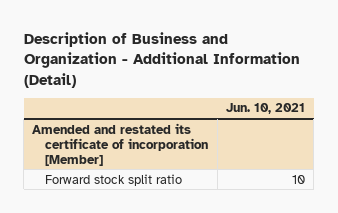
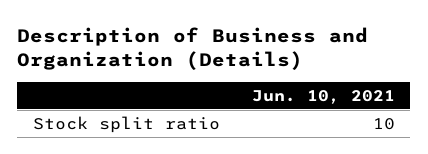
- Description of Business and Organization - Additional Information (Detail)
+ Description of Business and Organization (Details)
- Amended and restated its certificate of incorporation [Member]
- Forward stock split ratio | 10
+ Stock split ratio | 10

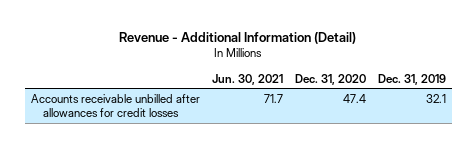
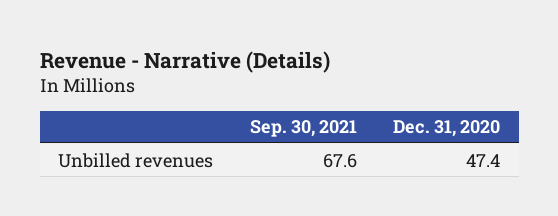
- Revenue - Additional Information (Detail)
+ Revenue - Narrative (Details)
- | Jun. 30, 2021 | Dec. 31, 2020 | Dec. 31, 2019
+ | Sep. 30, 2021 | Dec. 31, 2020
- Accounts receivable unbilled after allowances for credit losses | 71.7 | 47.4 | 32.1
+ Unbilled revenues | 67.6 | 47.4

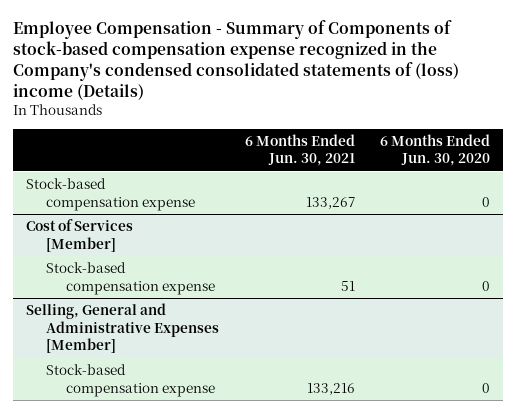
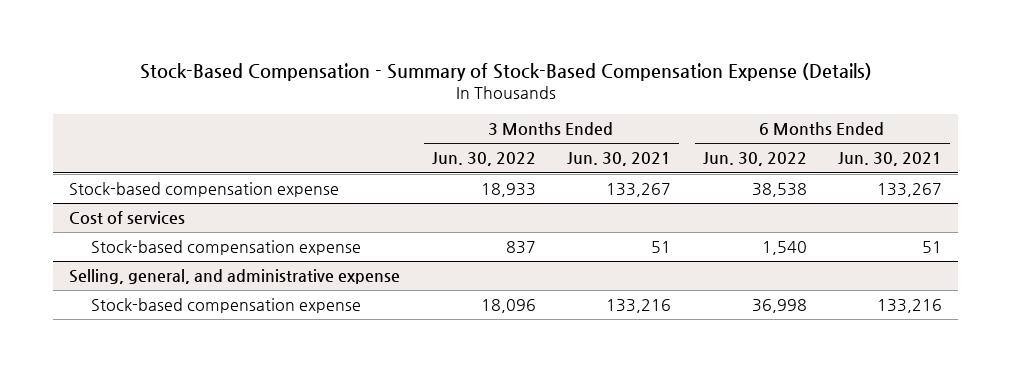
- Employee Compensation - Summary of Components of stock-based compensation expense recognized in the Company's condensed consolidated statements of (loss) income (Details)
+ Stock-Based Compensation - Summary of Stock-Based Compensation Expense (Details)
- | 6 Months Ended Jun. 30, 2021 | 6 Months Ended Jun. 30, 2020
+ | 3 Months Ended Jun. 30, 2022 | 3 Months Ended Jun. 30, 2021 | 6 Months Ended Jun. 30, 2022 | 6 Months Ended Jun. 30, 2021
- Cost of Services [Member]
+ Cost of services
- Selling, General and Administrative Expenses [Member]
+ Selling, general, and administrative expense

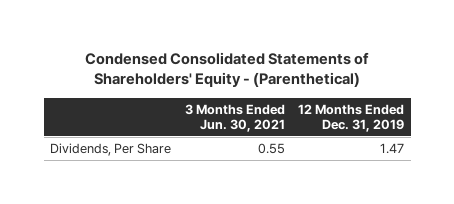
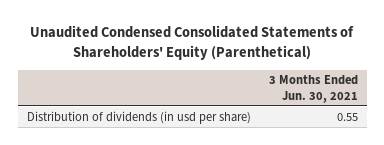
- Condensed Consolidated Statements of Shareholders' Equity - (Parenthetical)
+ Unaudited Condensed Consolidated Statements of Shareholders' Equity (Parenthetical)
- | 3 Months Ended Jun. 30, 2021 | 12 Months Ended Dec. 31, 2019
+ | 3 Months Ended Jun. 30, 2021
- Dividends, Per Share | 0.55 | 1.47
+ Distribution of dividends (in usd per share) | 0.55

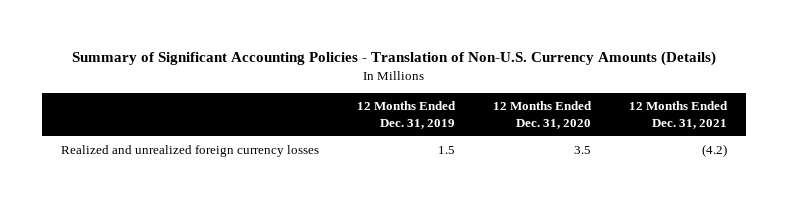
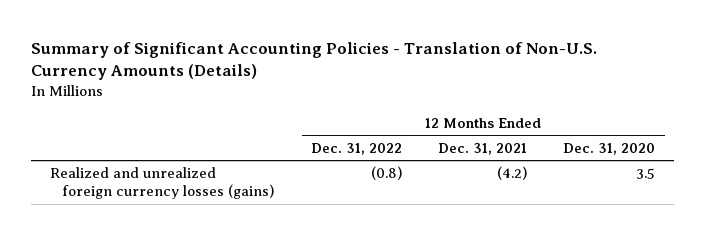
- | 12 Months Ended Dec. 31, 2019 | 12 Months Ended Dec. 31, 2020 | 12 Months Ended Dec. 31, 2021
+ | 12 Months Ended Dec. 31, 2022 | 12 Months Ended Dec. 31, 2021 | 12 Months Ended Dec. 31, 2020
- Realized and unrealized foreign currency losses | 1.5 | 3.5 | (4.2)
+ Realized and unrealized foreign currency losses (gains) | (0.8) | (4.2) | 3.5

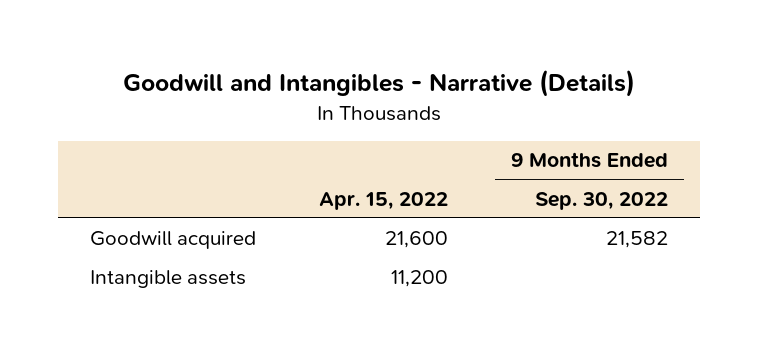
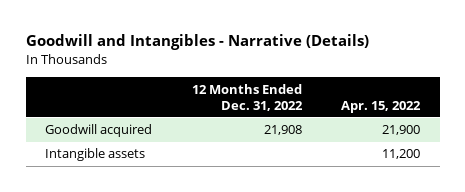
- | Apr. 15, 2022 | 9 Months Ended Sep. 30, 2022
+ | 12 Months Ended Dec. 31, 2022 | Apr. 15, 2022
- Goodwill acquired | 21,600 | 21,582
+ Goodwill acquired | 21,908 | 21,900

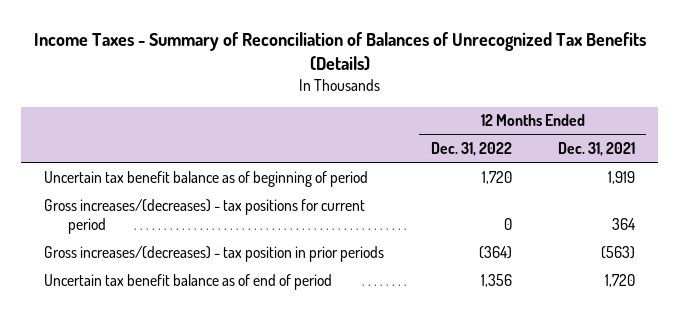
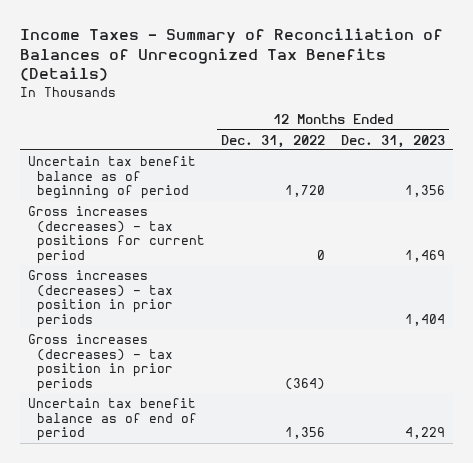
- | 12 Months Ended Dec. 31, 2022 | 12 Months Ended Dec. 31, 2021
+ | 12 Months Ended Dec. 31, 2022 | 12 Months Ended Dec. 31, 2023
- Gross increases/(decreases) - tax positions for current period | 0 | 364
- Gross increases/(decreases) - tax position in prior periods | (364) | (563)
+ Gross increases (decreases) - tax positions for current period | 0 | 1,469
+ Gross increases (decreases) - tax position in prior periods | | 1,404
+ Gross increases (decreases) - tax position in prior periods | (364) |

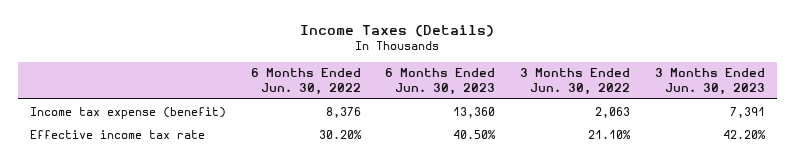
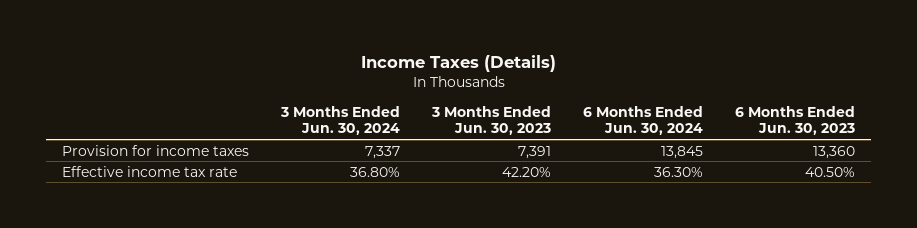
- | 6 Months Ended Jun. 30, 2022 | 6 Months Ended Jun. 30, 2023 | 3 Months Ended Jun. 30, 2022 | 3 Months Ended Jun. 30, 2023
+ | 3 Months Ended Jun. 30, 2024 | 3 Months Ended Jun. 30, 2023 | 6 Months Ended Jun. 30, 2024 | 6 Months Ended Jun. 30, 2023
- Income tax expense (benefit) | 8,376 | 13,360 | 2,063 | 7,391
+ Provision for income taxes | 7,337 | 7,391 | 13,845 | 13,360

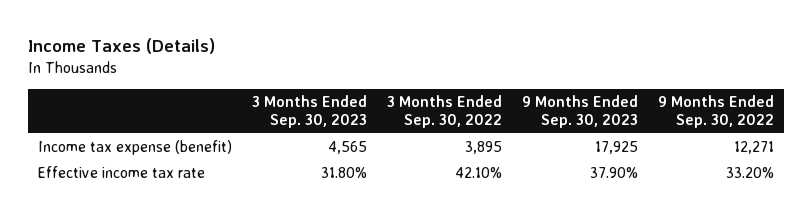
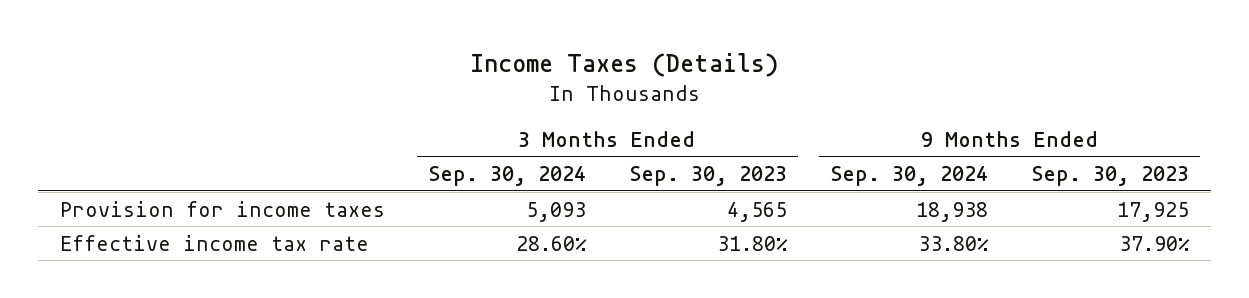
- | 3 Months Ended Sep. 30, 2023 | 3 Months Ended Sep. 30, 2022 | 9 Months Ended Sep. 30, 2023 | 9 Months Ended Sep. 30, 2022
+ | 3 Months Ended Sep. 30, 2024 | 3 Months Ended Sep. 30, 2023 | 9 Months Ended Sep. 30, 2024 | 9 Months Ended Sep. 30, 2023
- Income tax expense (benefit) | 4,565 | 3,895 | 17,925 | 12,271
+ Provision for income taxes | 5,093 | 4,565 | 18,938 | 17,925

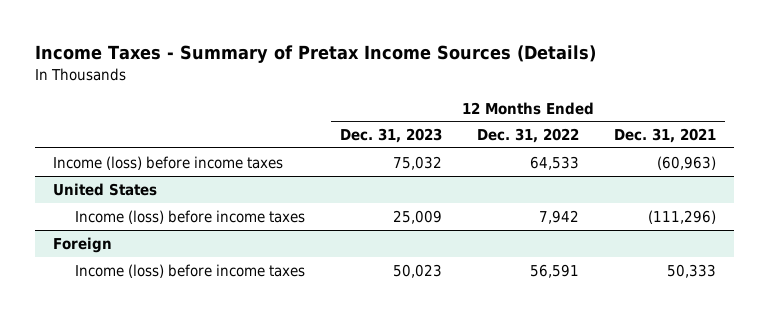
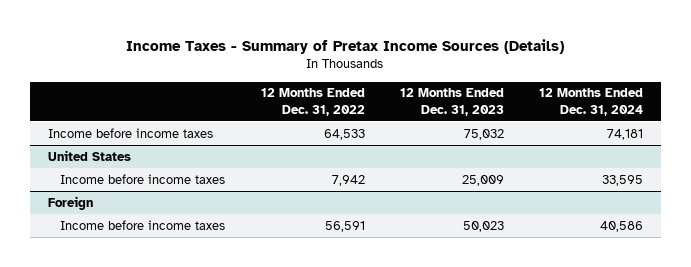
- | 12 Months Ended Dec. 31, 2023 | 12 Months Ended Dec. 31, 2022 | 12 Months Ended Dec. 31, 2021
+ | 12 Months Ended Dec. 31, 2022 | 12 Months Ended Dec. 31, 2023 | 12 Months Ended Dec. 31, 2024
- Income (loss) before income taxes | 75,032 | 64,533 | (60,963)
+ Income before income taxes | 64,533 | 75,032 | 74,181
@ United States
- Income (loss) before income taxes | 25,009 | 7,942 | (111,296)
+ Income before income taxes | 7,942 | 25,009 | 33,595
@ Foreign
- Income (loss) before income taxes | 50,023 | 56,591 | 50,333
+ Income before income taxes | 56,591 | 50,023 | 40,586

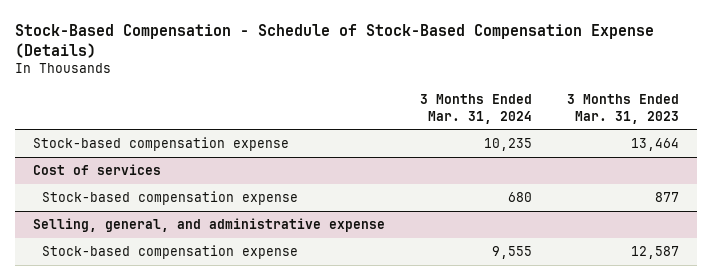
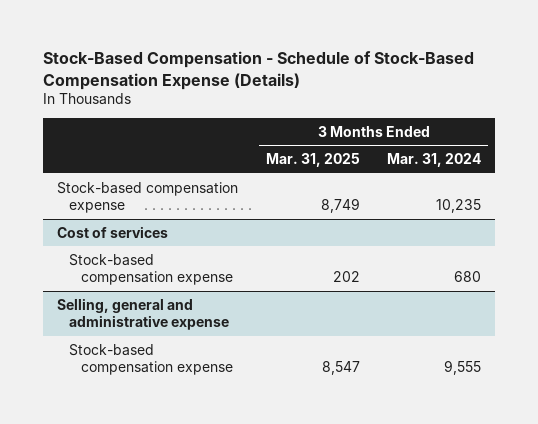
- | 3 Months Ended Mar. 31, 2024 | 3 Months Ended Mar. 31, 2023
+ | 3 Months Ended Mar. 31, 2025 | 3 Months Ended Mar. 31, 2024
- Selling, general, and administrative expense
+ Selling, general and administrative expense

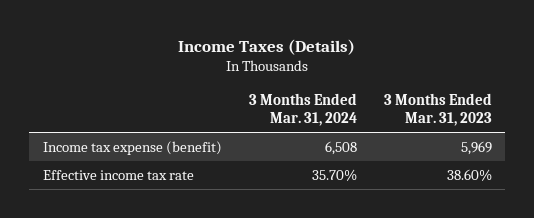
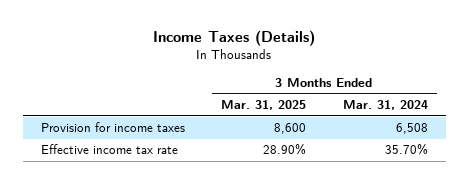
- | 3 Months Ended Mar. 31, 2024 | 3 Months Ended Mar. 31, 2023
+ | 3 Months Ended Mar. 31, 2025 | 3 Months Ended Mar. 31, 2024
- Income tax expense (benefit) | 6,508 | 5,969
+ Provision for income taxes | 8,600 | 6,508

